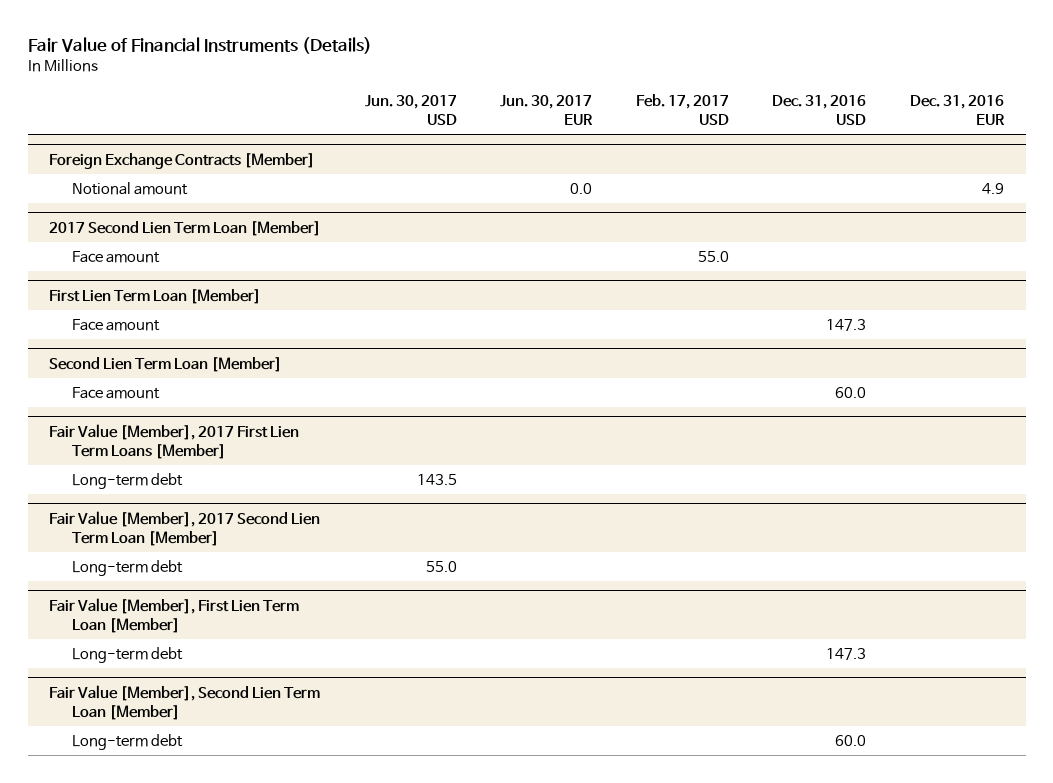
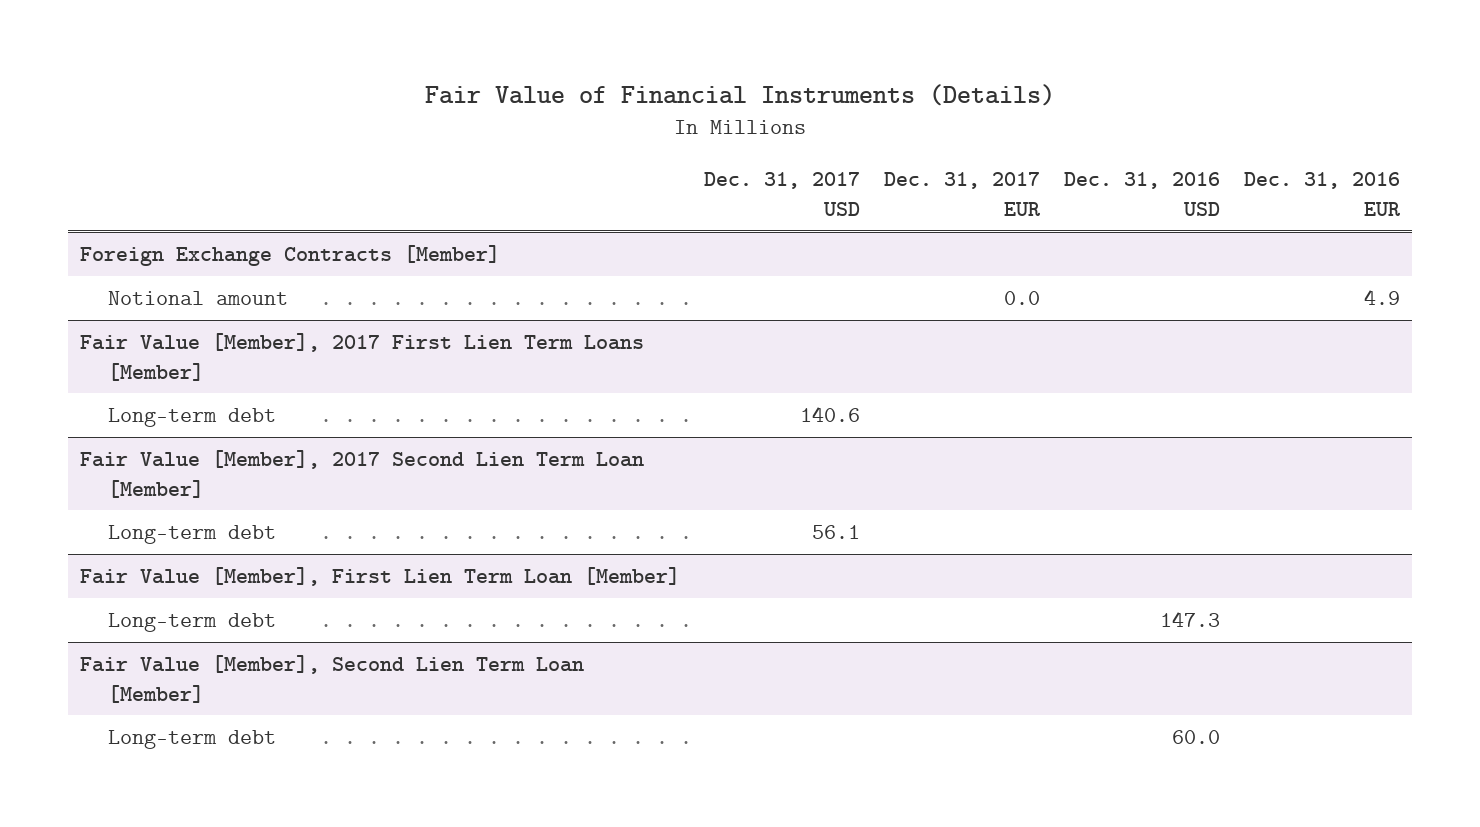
- | Jun. 30, 2017 USD | Jun. 30, 2017 EUR | Feb. 17, 2017 USD | Dec. 31, 2016 USD | Dec. 31, 2016 EUR
+ | Dec. 31, 2017 USD | Dec. 31, 2017 EUR | Dec. 31, 2016 USD | Dec. 31, 2016 EUR
- 2017 Second Lien Term Loan [Member]
- Face amount | | | 55.0 | |
- First Lien Term Loan [Member]
- Face amount | | | | 147.3 |
- Second Lien Term Loan [Member]
- Face amount | | | | 60.0 |

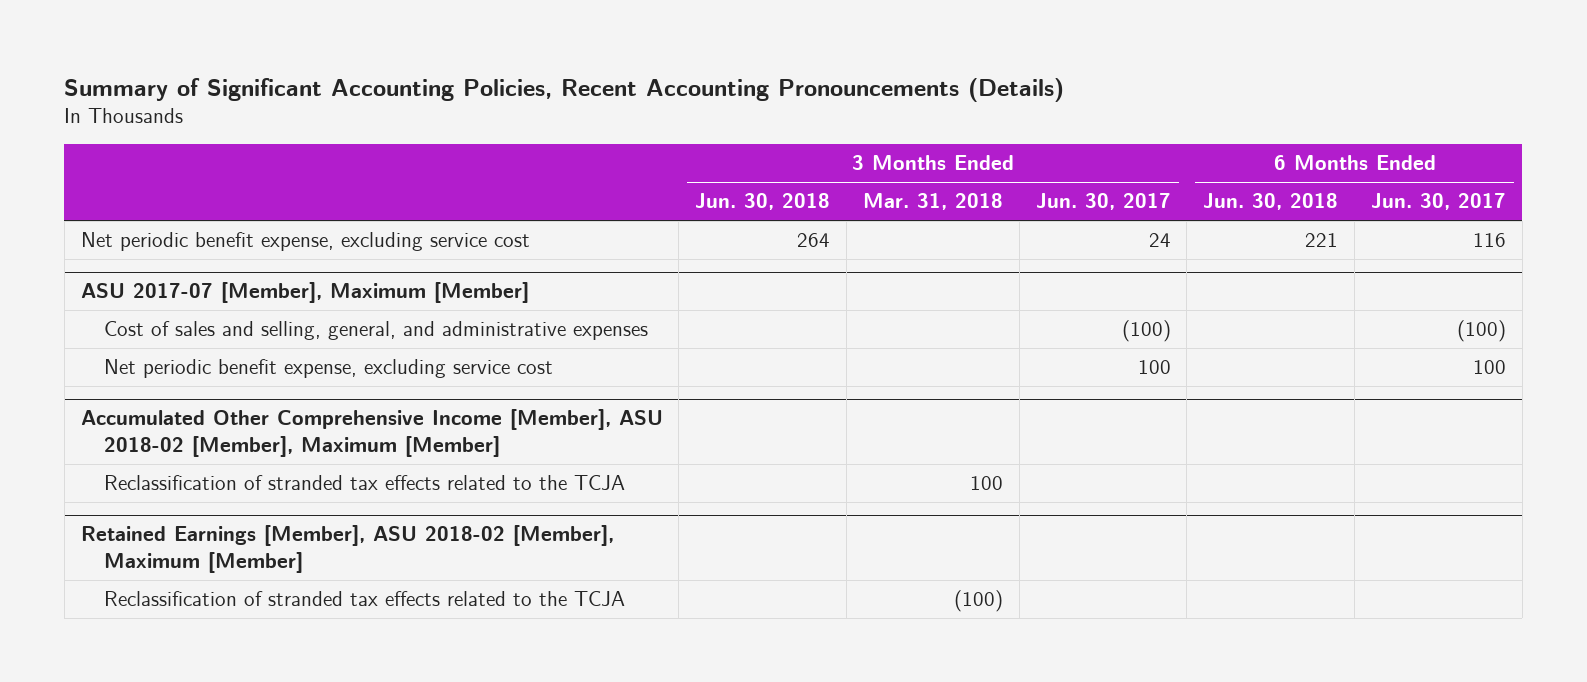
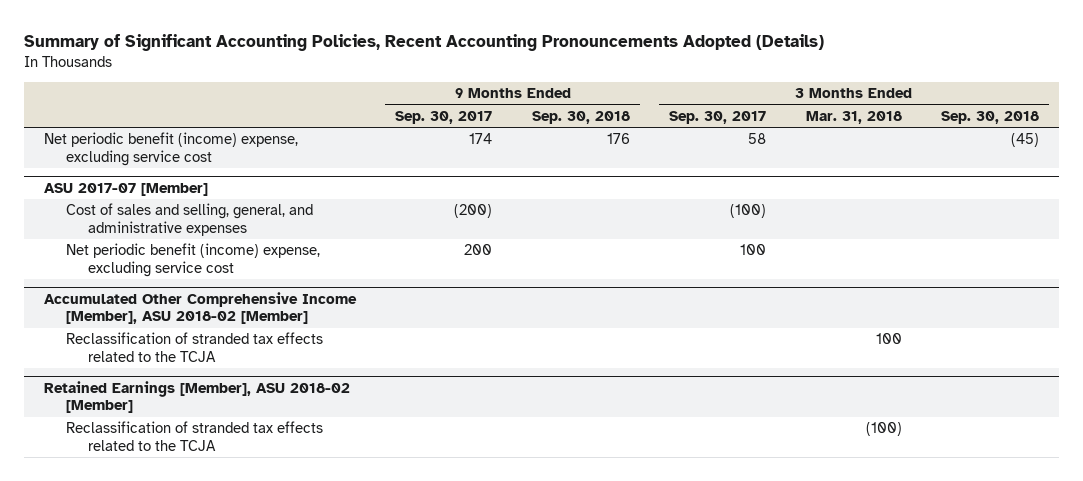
- Summary of Significant Accounting Policies, Recent Accounting Pronouncements (Details)
+ Summary of Significant Accounting Policies, Recent Accounting Pronouncements Adopted (Details)
- | 3 Months Ended Jun. 30, 2018 | 3 Months Ended Mar. 31, 2018 | 3 Months Ended Jun. 30, 2017 | 6 Months Ended Jun. 30, 2018 | 6 Months Ended Jun. 30, 2017
+ | 9 Months Ended Sep. 30, 2017 | 9 Months Ended Sep. 30, 2018 | 3 Months Ended Sep. 30, 2017 | 3 Months Ended Mar. 31, 2018 | 3 Months Ended Sep. 30, 2018
- Net periodic benefit expense, excluding service cost | 264 | | 24 | 221 | 116
- ASU 2017-07 [Member], Maximum [Member]
+ Net periodic benefit (income) expense, excluding service cost | 174 | 176 | 58 | | (45)
+ ASU 2017-07 [Member]
- Net periodic benefit expense, excluding service cost | | | 100 | | 100
- Accumulated Other Comprehensive Income [Member], ASU 2018-02 [Member], Maximum [Member]
+ Net periodic benefit (income) expense, excluding service cost | 200 | | 100 | |
+ Accumulated Other Comprehensive Income [Member], ASU 2018-02 [Member]
- Retained Earnings [Member], ASU 2018-02 [Member], Maximum [Member]
+ Retained Earnings [Member], ASU 2018-02 [Member]

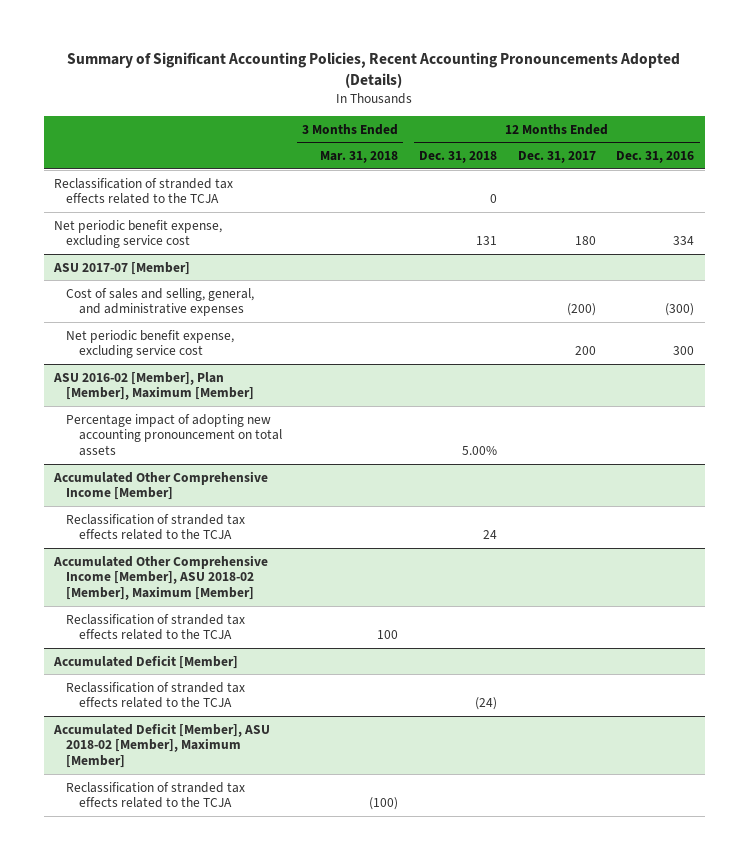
- | 9 Months Ended Sep. 30, 2017 | 9 Months Ended Sep. 30, 2018 | 3 Months Ended Sep. 30, 2017 | 3 Months Ended Mar. 31, 2018 | 3 Months Ended Sep. 30, 2018
+ | 3 Months Ended Mar. 31, 2018 | 12 Months Ended Dec. 31, 2018 | 12 Months Ended Dec. 31, 2017 | 12 Months Ended Dec. 31, 2016
- Net periodic benefit (income) expense, excluding service cost | 174 | 176 | 58 | | (45)
+ Reclassification of stranded tax effects related to the TCJA | | 0 | |
+ Net periodic benefit expense, excluding service cost | | 131 | 180 | 334
@ ASU 2017-07 [Member]
- Net periodic benefit (income) expense, excluding service cost | 200 | | 100 | |
- Accumulated Other Comprehensive Income [Member], ASU 2018-02 [Member]
@ ASU 2017-07 [Member]
+ Net periodic benefit expense, excluding service cost | | | 200 | 300
+ ASU 2016-02 [Member], Plan [Member], Maximum [Member]
+ Percentage impact of adopting new accounting pronouncement on total assets | | 5.00% | |
+ Accumulated Other Comprehensive Income [Member]
+ Reclassification of stranded tax effects related to the TCJA | | 24 | |
+ Accumulated Other Comprehensive Income [Member], ASU 2018-02 [Member], Maximum [Member]
- Retained Earnings [Member], ASU 2018-02 [Member]
+ Accumulated Deficit [Member]
+ Reclassification of stranded tax effects related to the TCJA | | (24) | |
+ Accumulated Deficit [Member], ASU 2018-02 [Member], Maximum [Member]

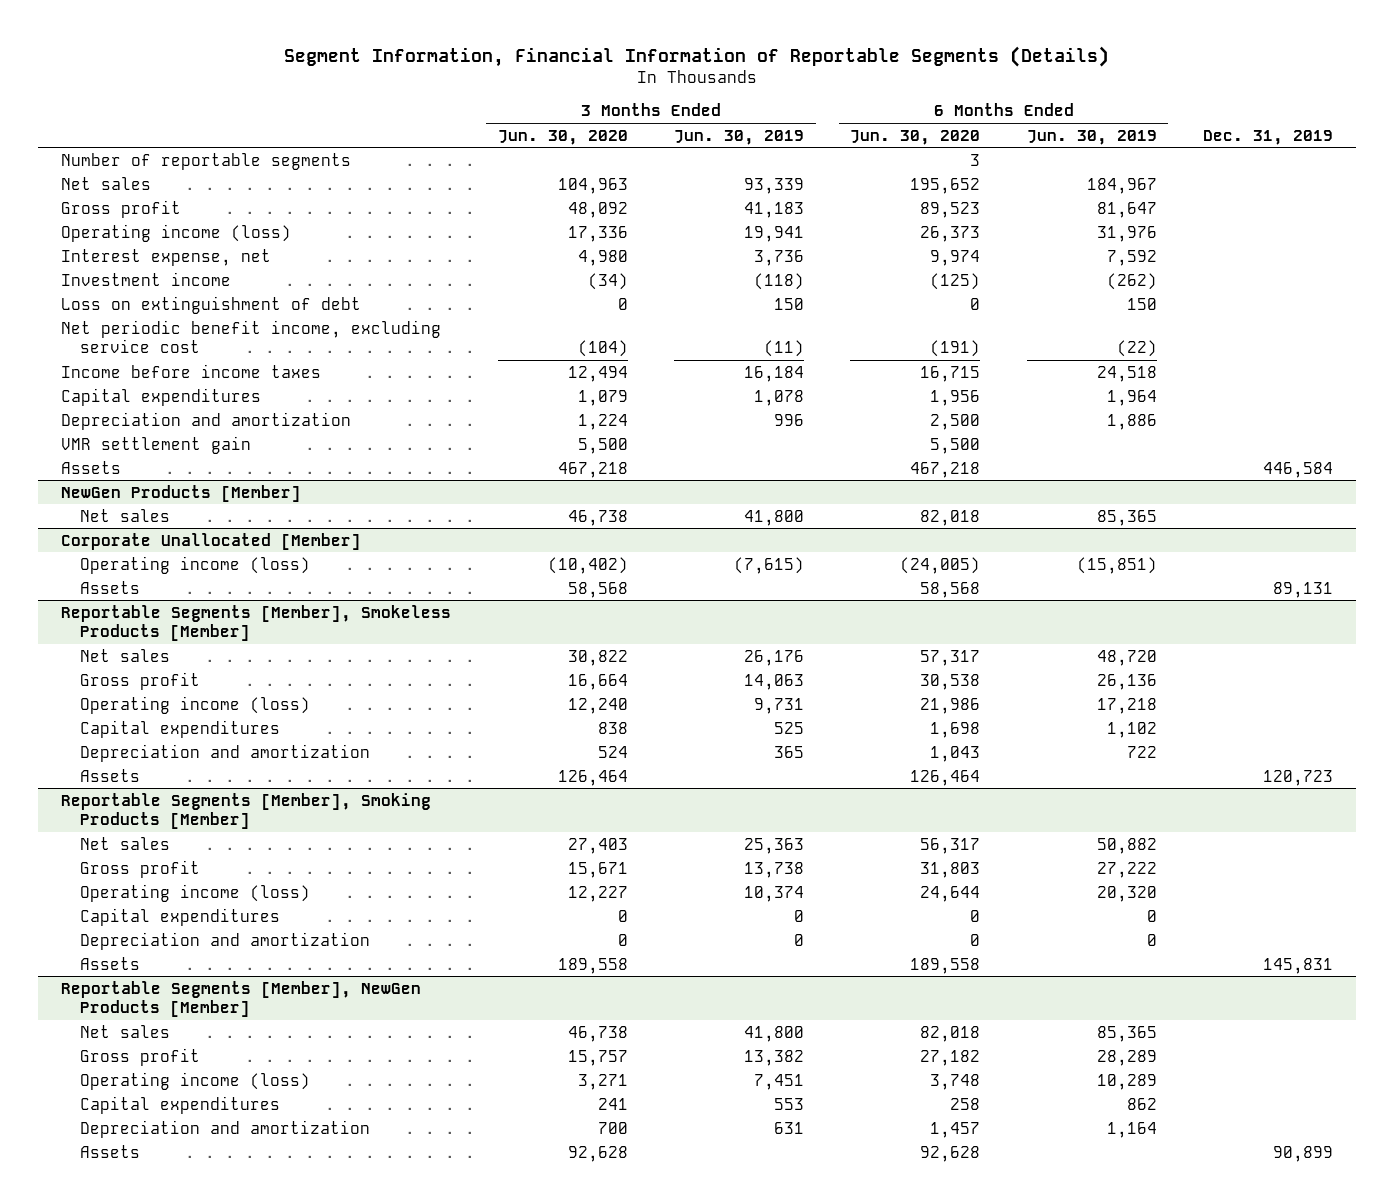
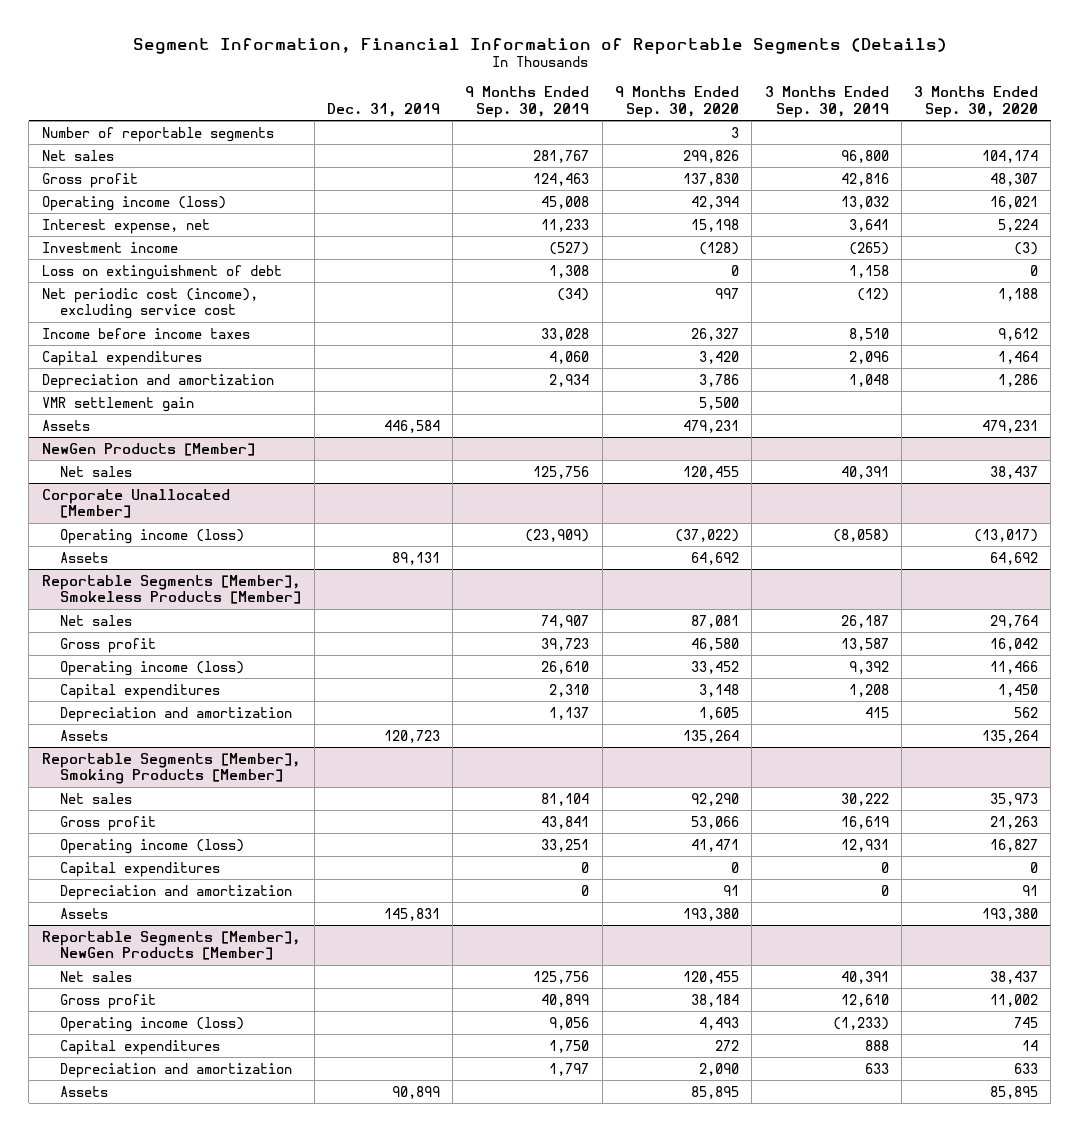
- | 3 Months Ended Jun. 30, 2020 | 3 Months Ended Jun. 30, 2019 | 6 Months Ended Jun. 30, 2020 | 6 Months Ended Jun. 30, 2019 | Dec. 31, 2019
+ | Dec. 31, 2019 | 9 Months Ended Sep. 30, 2019 | 9 Months Ended Sep. 30, 2020 | 3 Months Ended Sep. 30, 2019 | 3 Months Ended Sep. 30, 2020
- Net periodic benefit income, excluding service cost | (104) | (11) | (191) | (22) |
+ Net periodic cost (income), excluding service cost | | (34) | 997 | (12) | 1,188

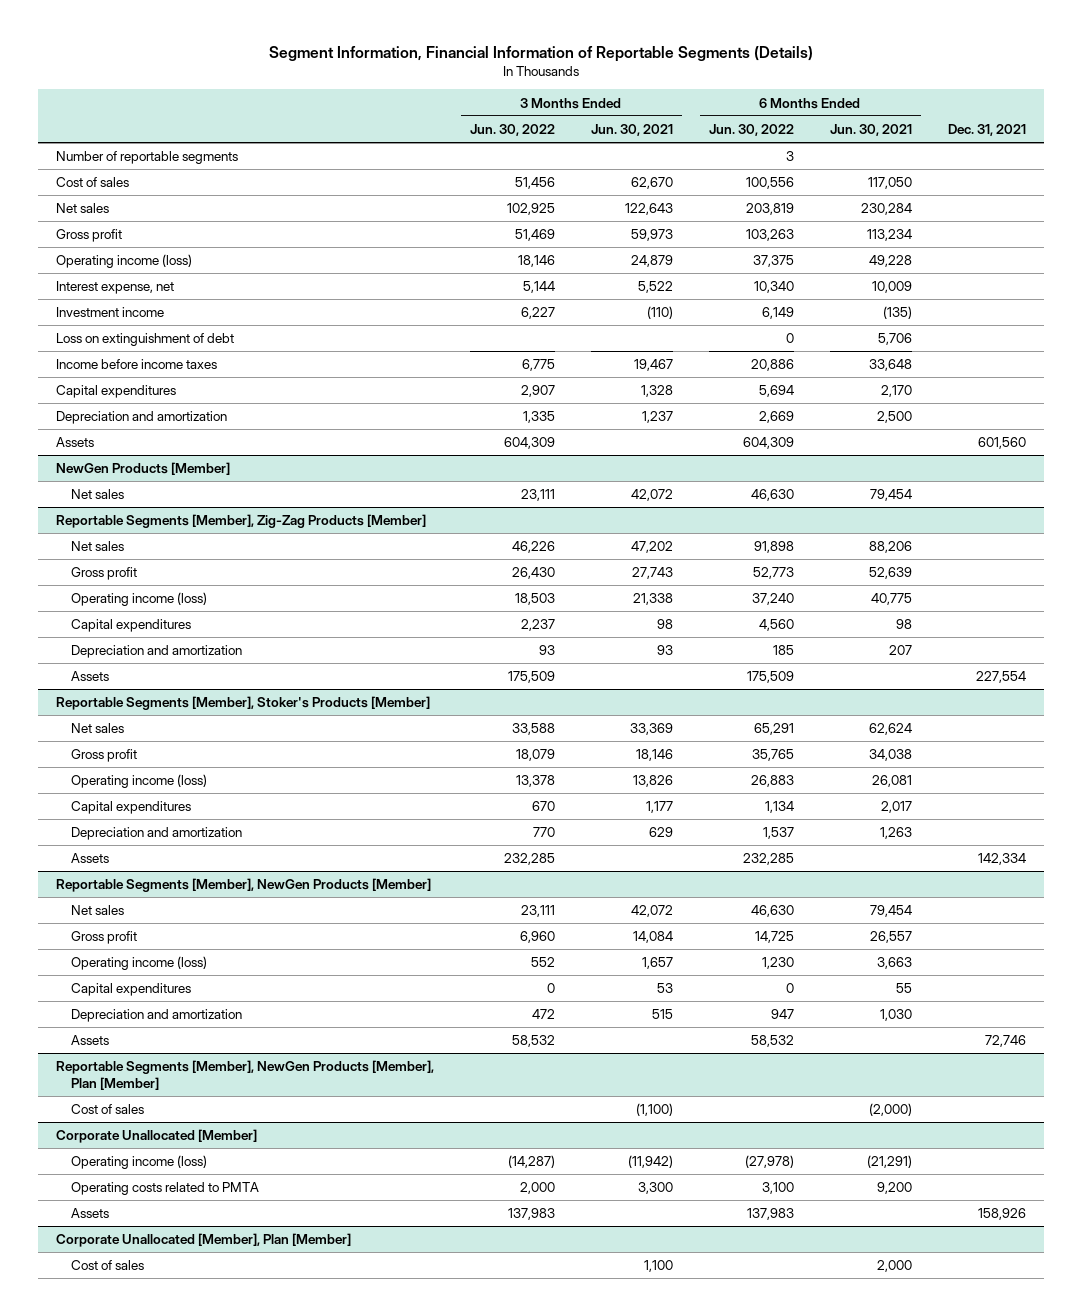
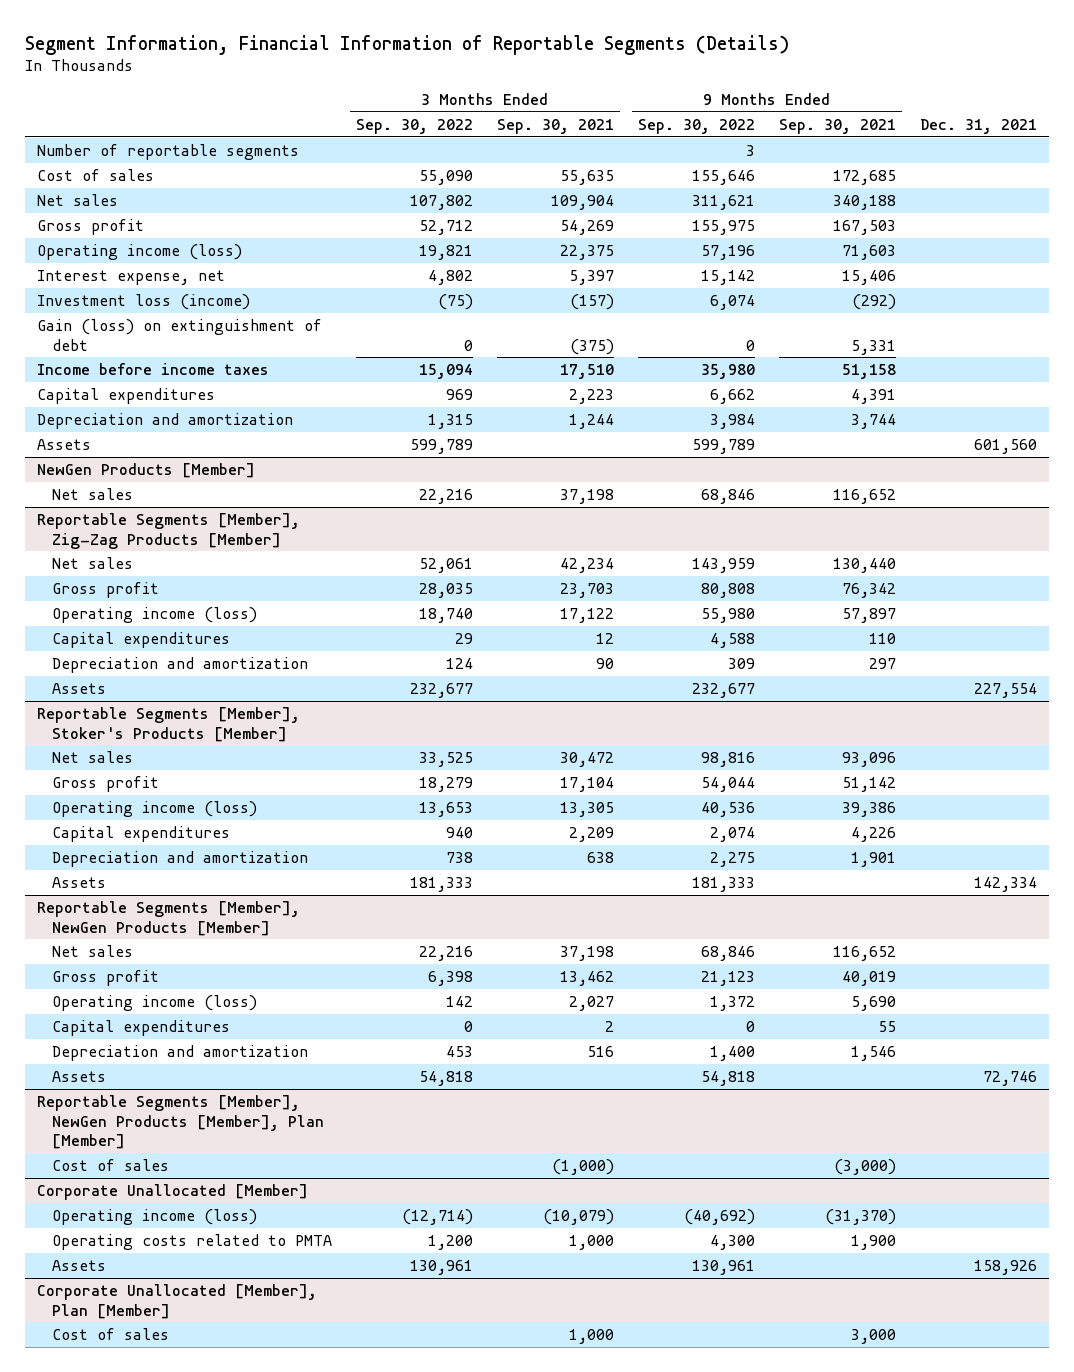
- | 3 Months Ended Jun. 30, 2022 | 3 Months Ended Jun. 30, 2021 | 6 Months Ended Jun. 30, 2022 | 6 Months Ended Jun. 30, 2021 | Dec. 31, 2021
+ | 3 Months Ended Sep. 30, 2022 | 3 Months Ended Sep. 30, 2021 | 9 Months Ended Sep. 30, 2022 | 9 Months Ended Sep. 30, 2021 | Dec. 31, 2021
- Investment income | 6,227 | (110) | 6,149 | (135) |
- Loss on extinguishment of debt | | | 0 | 5,706 |
+ Investment loss (income) | (75) | (157) | 6,074 | (292) |
+ Gain (loss) on extinguishment of debt | 0 | (375) | 0 | 5,331 |

